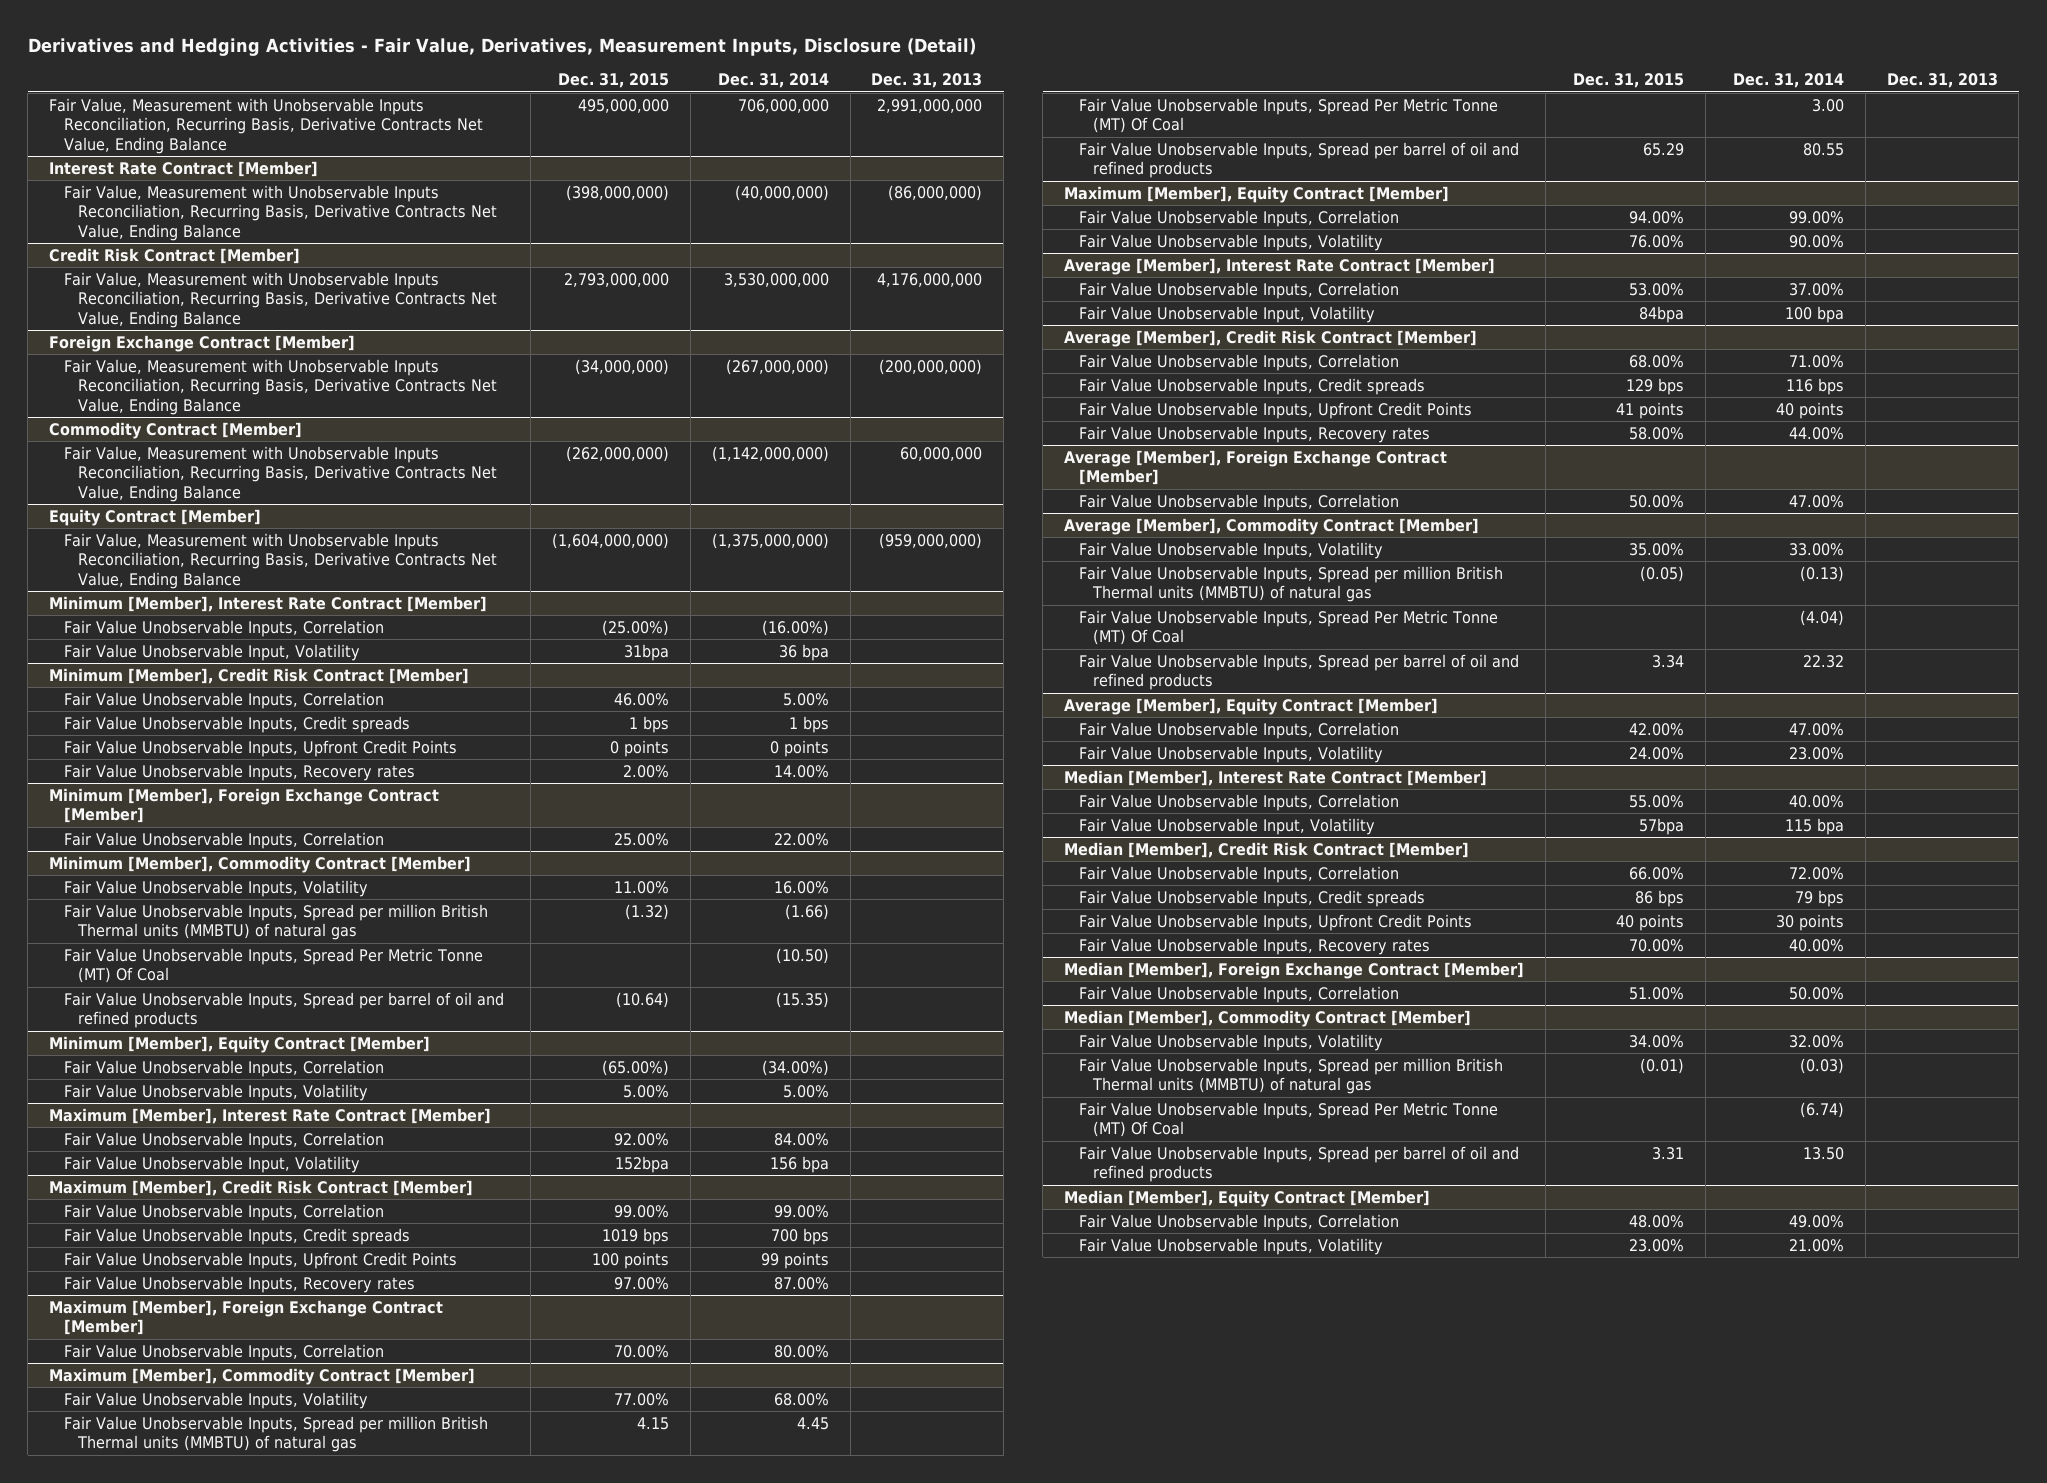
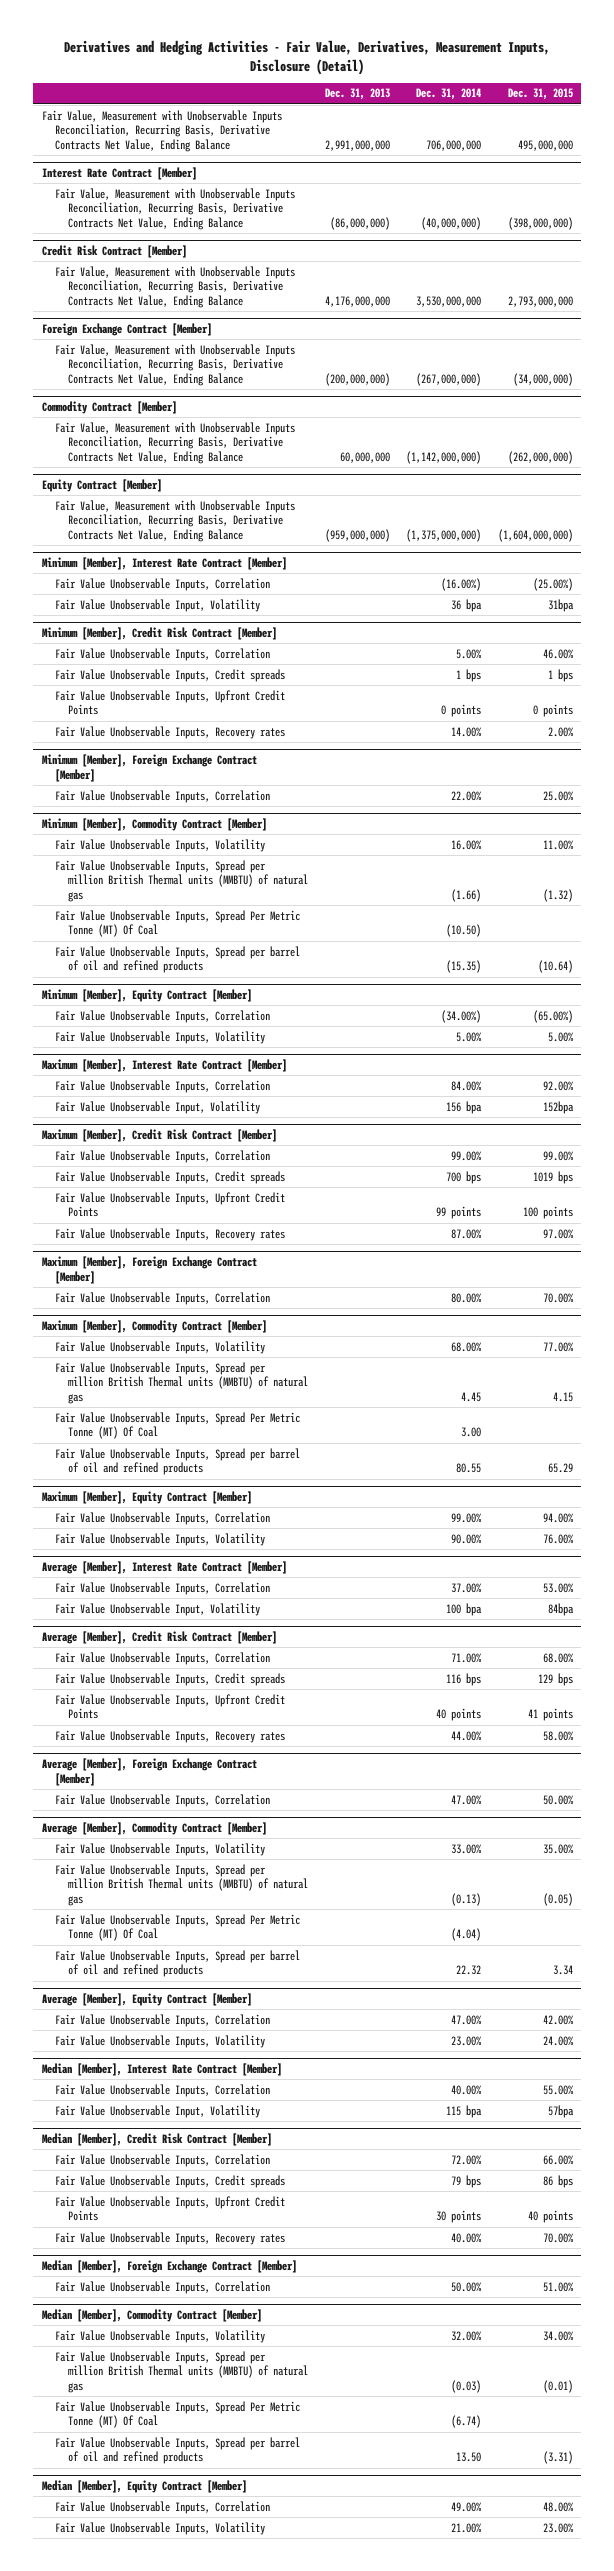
- | Dec. 31, 2015 | Dec. 31, 2014 | Dec. 31, 2013
+ | Dec. 31, 2013 | Dec. 31, 2014 | Dec. 31, 2015
@ Median [Member], Commodity Contract [Member]
- Fair Value Unobservable Inputs, Spread per barrel of oil and refined products | 3.31 | 13.50 |
+ Fair Value Unobservable Inputs, Spread per barrel of oil and refined products | | 13.50 | (3.31)

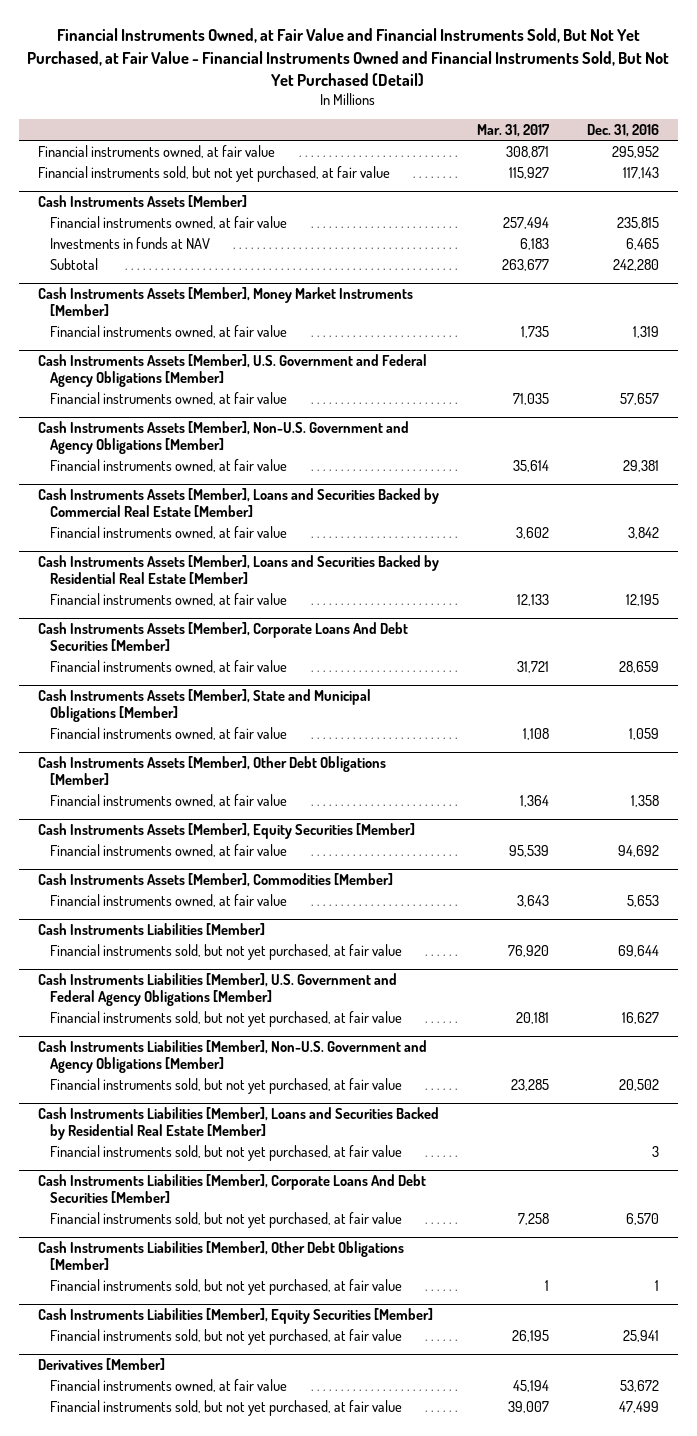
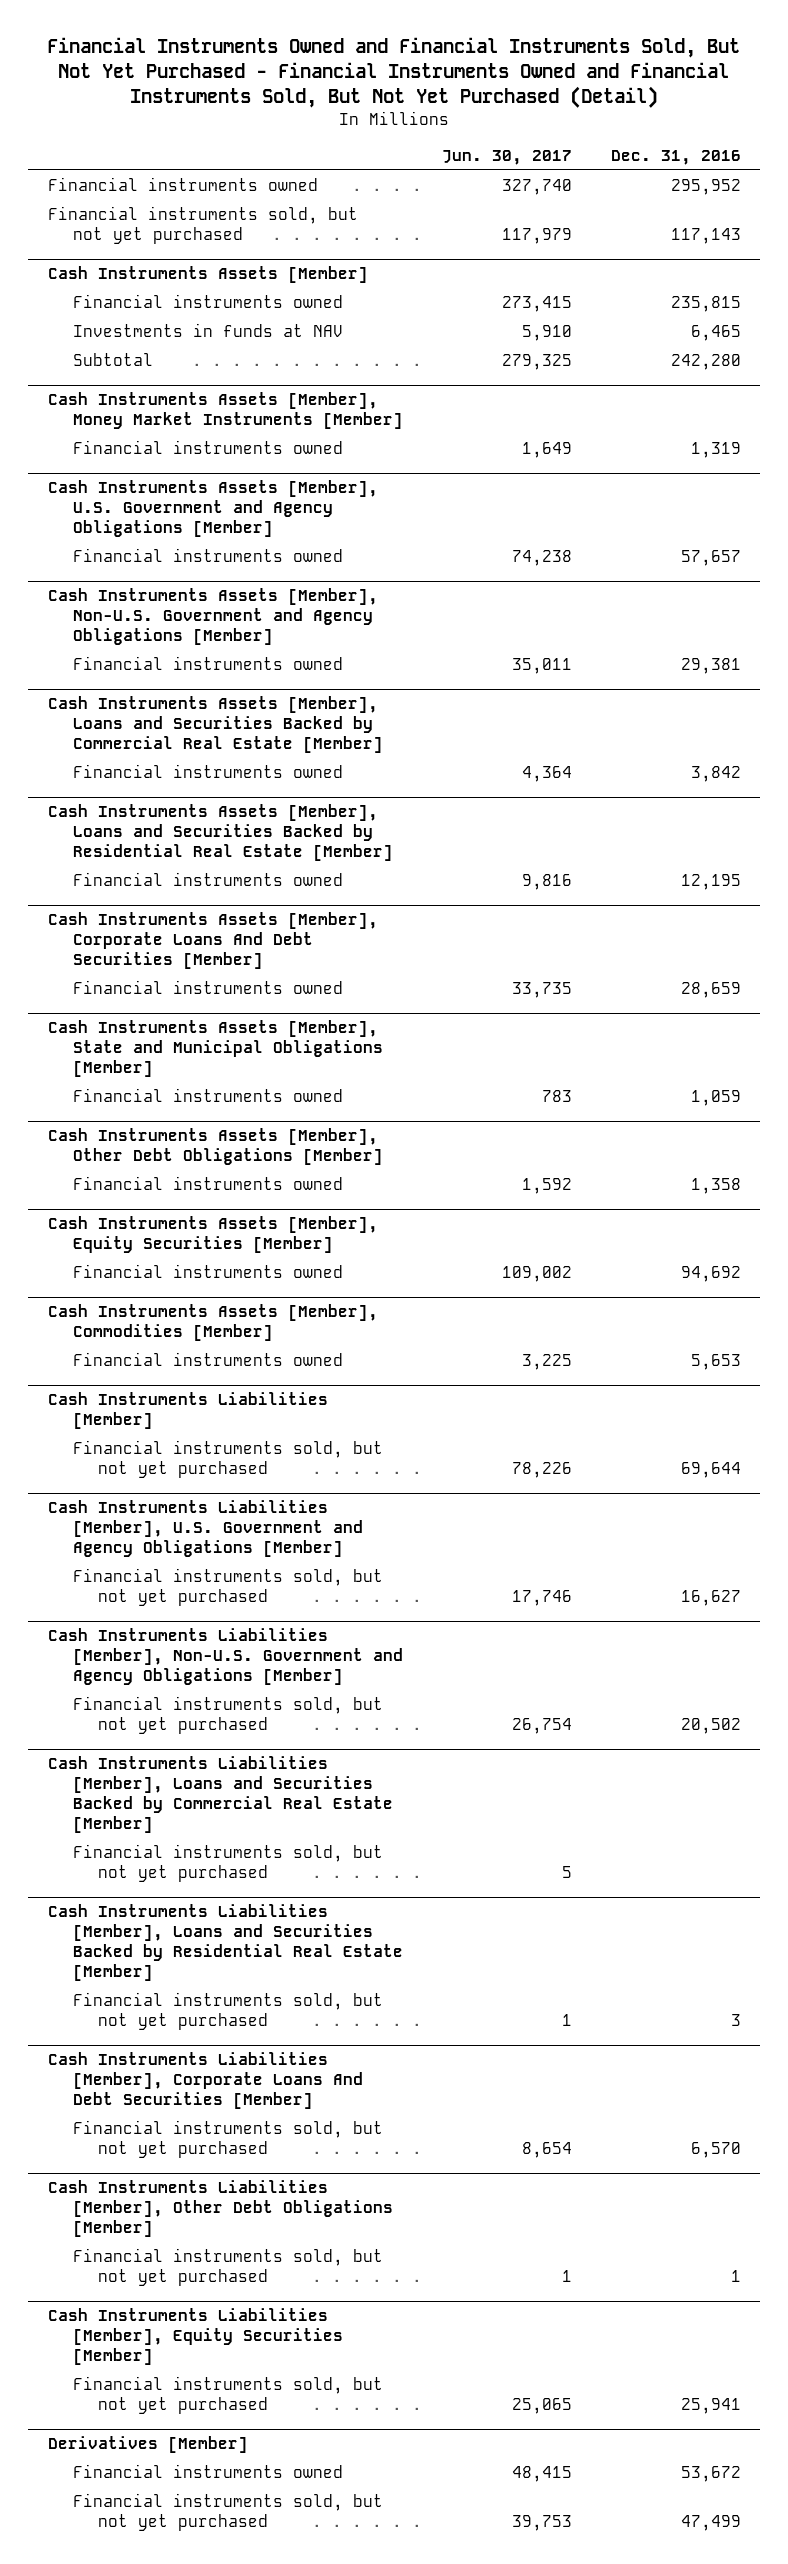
- Financial Instruments Owned, at Fair Value and Financial Instruments Sold, But Not Yet Purchased, at Fair Value - Financial Instruments Owned and Financial Instruments Sold, But Not Yet Purchased (Detail)
+ Financial Instruments Owned and Financial Instruments Sold, But Not Yet Purchased - Financial Instruments Owned and Financial Instruments Sold, But Not Yet Purchased (Detail)
- | Mar. 31, 2017 | Dec. 31, 2016
+ | Jun. 30, 2017 | Dec. 31, 2016
- Financial instruments owned, at fair value | 308,871 | 295,952
- Financial instruments sold, but not yet purchased, at fair value | 115,927 | 117,143
+ Financial instruments owned | 327,740 | 295,952
+ Financial instruments sold, but not yet purchased | 117,979 | 117,143
@ Cash Instruments Assets [Member]
- Financial instruments owned, at fair value | 257,494 | 235,815
+ Financial instruments owned | 273,415 | 235,815
@ Cash Instruments Assets [Member], Money Market Instruments [Member]
- Financial instruments owned, at fair value | 1,735 | 1,319
- Cash Instruments Assets [Member], U.S. Government and Federal Agency Obligations [Member]
- Financial instruments owned, at fair value | 71,035 | 57,657
@ Cash Instruments Assets [Member], Money Market Instruments [Member]
+ Financial instruments owned | 1,649 | 1,319
+ Cash Instruments Assets [Member], U.S. Government and Agency Obligations [Member]
+ Financial instruments owned | 74,238 | 57,657
@ Cash Instruments Assets [Member], Non-U.S. Government and Agency Obligations [Member]
- Financial instruments owned, at fair value | 35,614 | 29,381
+ Financial instruments owned | 35,011 | 29,381
@ Cash Instruments Assets [Member], Loans and Securities Backed by Commercial Real Estate [Member]
- Financial instruments owned, at fair value | 3,602 | 3,842
+ Financial instruments owned | 4,364 | 3,842
@ Cash Instruments Assets [Member], Loans and Securities Backed by Residential Real Estate [Member]
- Financial instruments owned, at fair value | 12,133 | 12,195
+ Financial instruments owned | 9,816 | 12,195
@ Cash Instruments Assets [Member], Corporate Loans And Debt Securities [Member]
- Financial instruments owned, at fair value | 31,721 | 28,659
+ Financial instruments owned | 33,735 | 28,659
@ Cash Instruments Assets [Member], State and Municipal Obligations [Member]
- Financial instruments owned, at fair value | 1,108 | 1,059
+ Financial instruments owned | 783 | 1,059
@ Cash Instruments Assets [Member], Other Debt Obligations [Member]
- Financial instruments owned, at fair value | 1,364 | 1,358
+ Financial instruments owned | 1,592 | 1,358
@ Cash Instruments Assets [Member], Equity Securities [Member]
- Financial instruments owned, at fair value | 95,539 | 94,692
+ Financial instruments owned | 109,002 | 94,692
@ Cash Instruments Assets [Member], Commodities [Member]
- Financial instruments owned, at fair value | 3,643 | 5,653
+ Financial instruments owned | 3,225 | 5,653
@ Cash Instruments Liabilities [Member]
- Financial instruments sold, but not yet purchased, at fair value | 76,920 | 69,644
- Cash Instruments Liabilities [Member], U.S. Government and Federal Agency Obligations [Member]
- Financial instruments sold, but not yet purchased, at fair value | 20,181 | 16,627
@ Cash Instruments Liabilities [Member]
+ Financial instruments sold, but not yet purchased | 78,226 | 69,644
+ Cash Instruments Liabilities [Member], U.S. Government and Agency Obligations [Member]
+ Financial instruments sold, but not yet purchased | 17,746 | 16,627
@ Cash Instruments Liabilities [Member], Non-U.S. Government and Agency Obligations [Member]
- Financial instruments sold, but not yet purchased, at fair value | 23,285 | 20,502
+ Financial instruments sold, but not yet purchased | 26,754 | 20,502
+ Cash Instruments Liabilities [Member], Loans and Securities Backed by Commercial Real Estate [Member]
+ Financial instruments sold, but not yet purchased | 5 |
@ Cash Instruments Liabilities [Member], Loans and Securities Backed by Residential Real Estate [Member]
- Financial instruments sold, but not yet purchased, at fair value | | 3
+ Financial instruments sold, but not yet purchased | 1 | 3
@ Cash Instruments Liabilities [Member], Corporate Loans And Debt Securities [Member]
- Financial instruments sold, but not yet purchased, at fair value | 7,258 | 6,570
+ Financial instruments sold, but not yet purchased | 8,654 | 6,570
@ Cash Instruments Liabilities [Member], Other Debt Obligations [Member]
- Financial instruments sold, but not yet purchased, at fair value | 1 | 1
+ Financial instruments sold, but not yet purchased | 1 | 1
@ Cash Instruments Liabilities [Member], Equity Securities [Member]
- Financial instruments sold, but not yet purchased, at fair value | 26,195 | 25,941
+ Financial instruments sold, but not yet purchased | 25,065 | 25,941
@ Derivatives [Member]
- Financial instruments owned, at fair value | 45,194 | 53,672
- Financial instruments sold, but not yet purchased, at fair value | 39,007 | 47,499
+ Financial instruments owned | 48,415 | 53,672
+ Financial instruments sold, but not yet purchased | 39,753 | 47,499

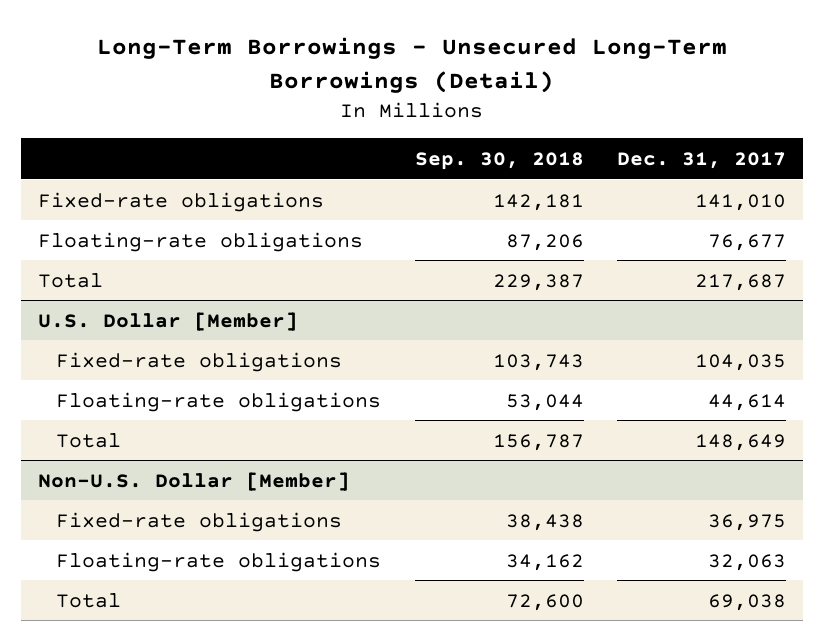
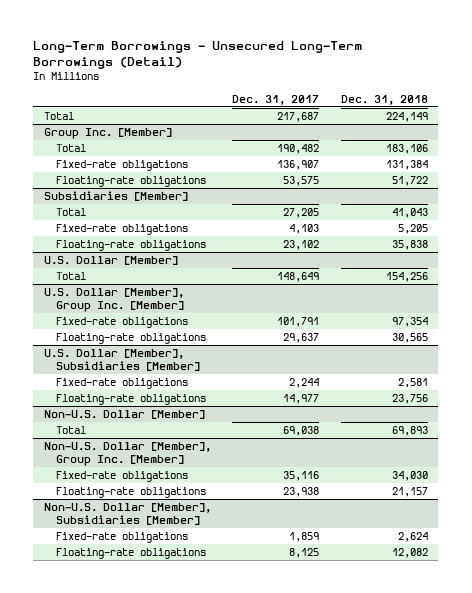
- | Sep. 30, 2018 | Dec. 31, 2017
+ | Dec. 31, 2017 | Dec. 31, 2018
- Fixed-rate obligations | 142,181 | 141,010
- Floating-rate obligations | 87,206 | 76,677
+ Group Inc. [Member]
+ Total | 190,482 | 183,106
+ Fixed-rate obligations | 136,907 | 131,384
+ Floating-rate obligations | 53,575 | 51,722
+ Subsidiaries [Member]
+ Total | 27,205 | 41,043
+ Fixed-rate obligations | 4,103 | 5,205
+ Floating-rate obligations | 23,102 | 35,838
@ U.S. Dollar [Member]
- Fixed-rate obligations | 103,743 | 104,035
- Floating-rate obligations | 53,044 | 44,614
+ U.S. Dollar [Member], Group Inc. [Member]
+ Fixed-rate obligations | 101,791 | 97,354
+ Floating-rate obligations | 29,637 | 30,565
+ U.S. Dollar [Member], Subsidiaries [Member]
+ Fixed-rate obligations | 2,244 | 2,581
+ Floating-rate obligations | 14,977 | 23,756
@ Non-U.S. Dollar [Member]
- Fixed-rate obligations | 38,438 | 36,975
- Floating-rate obligations | 34,162 | 32,063
+ Non-U.S. Dollar [Member], Group Inc. [Member]
+ Fixed-rate obligations | 35,116 | 34,030
+ Floating-rate obligations | 23,938 | 21,157
+ Non-U.S. Dollar [Member], Subsidiaries [Member]
+ Fixed-rate obligations | 1,859 | 2,624
+ Floating-rate obligations | 8,125 | 12,082

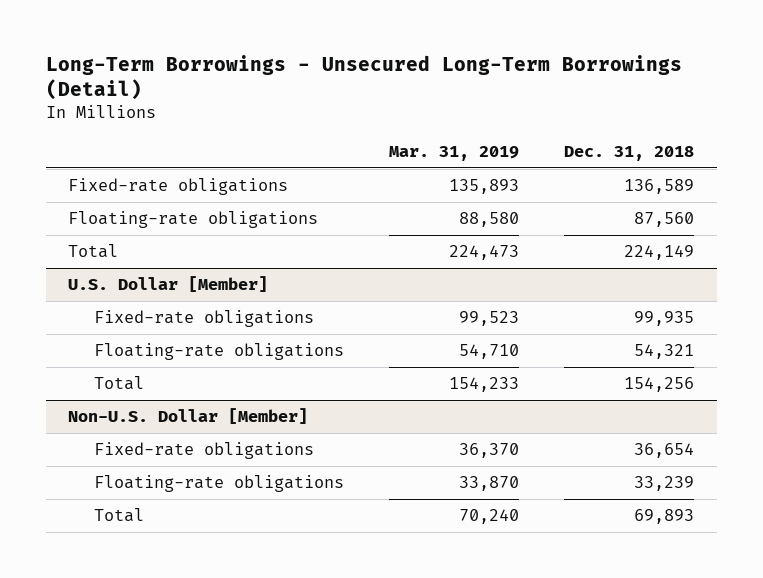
- | Dec. 31, 2017 | Dec. 31, 2018
+ | Mar. 31, 2019 | Dec. 31, 2018
+ Fixed-rate obligations | 135,893 | 136,589
+ Floating-rate obligations | 88,580 | 87,560
- Group Inc. [Member]
- Total | 190,482 | 183,106
- Fixed-rate obligations | 136,907 | 131,384
- Floating-rate obligations | 53,575 | 51,722
- Subsidiaries [Member]
- Total | 27,205 | 41,043
- Fixed-rate obligations | 4,103 | 5,205
- Floating-rate obligations | 23,102 | 35,838
@ U.S. Dollar [Member]
+ Fixed-rate obligations | 99,523 | 99,935
+ Floating-rate obligations | 54,710 | 54,321
- U.S. Dollar [Member], Group Inc. [Member]
- Fixed-rate obligations | 101,791 | 97,354
- Floating-rate obligations | 29,637 | 30,565
- U.S. Dollar [Member], Subsidiaries [Member]
- Fixed-rate obligations | 2,244 | 2,581
- Floating-rate obligations | 14,977 | 23,756
@ Non-U.S. Dollar [Member]
+ Fixed-rate obligations | 36,370 | 36,654
+ Floating-rate obligations | 33,870 | 33,239
- Non-U.S. Dollar [Member], Group Inc. [Member]
- Fixed-rate obligations | 35,116 | 34,030
- Floating-rate obligations | 23,938 | 21,157
- Non-U.S. Dollar [Member], Subsidiaries [Member]
- Fixed-rate obligations | 1,859 | 2,624
- Floating-rate obligations | 8,125 | 12,082

